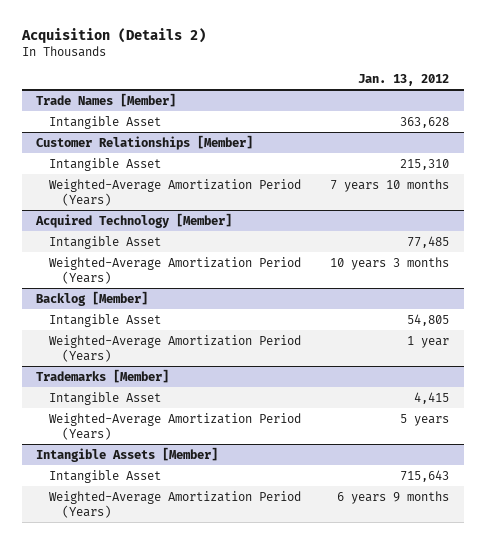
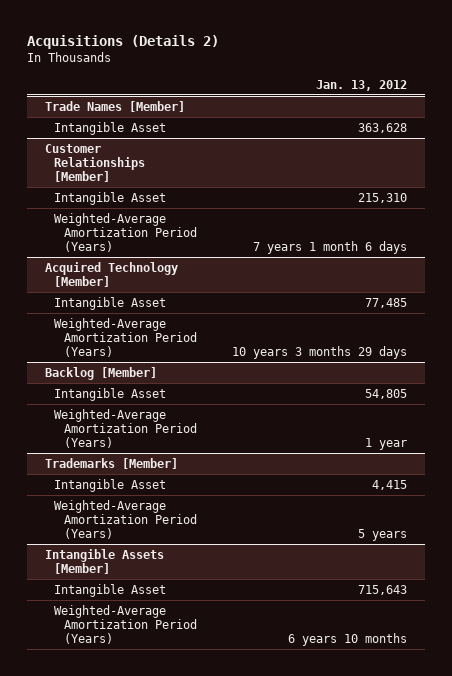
- Acquisition (Details 2)
+ Acquisitions (Details 2)
@ Customer Relationships [Member]
- Weighted-Average Amortization Period (Years) | 7 years 10 months
+ Weighted-Average Amortization Period (Years) | 7 years 1 month 6 days
@ Acquired Technology [Member]
- Weighted-Average Amortization Period (Years) | 10 years 3 months
+ Weighted-Average Amortization Period (Years) | 10 years 3 months 29 days
@ Intangible Assets [Member]
- Weighted-Average Amortization Period (Years) | 6 years 9 months
+ Weighted-Average Amortization Period (Years) | 6 years 10 months

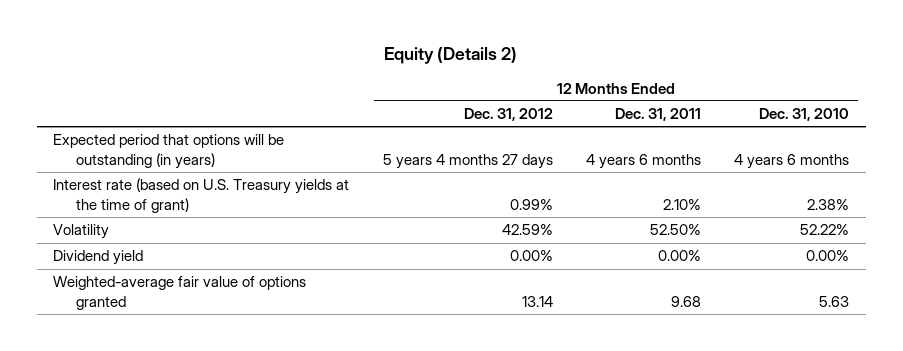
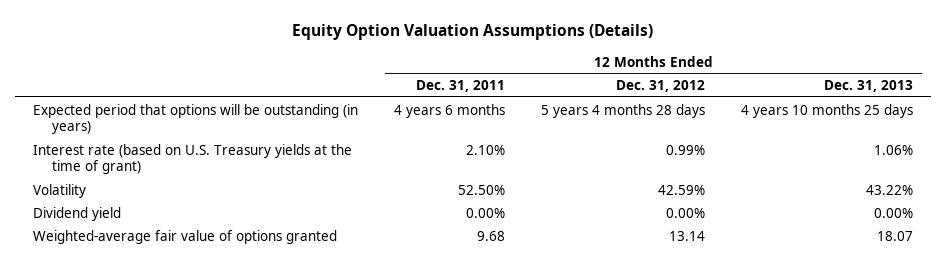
- Equity (Details 2)
+ Equity Option Valuation Assumptions (Details)
- | 12 Months Ended Dec. 31, 2012 | 12 Months Ended Dec. 31, 2011 | 12 Months Ended Dec. 31, 2010
+ | 12 Months Ended Dec. 31, 2011 | 12 Months Ended Dec. 31, 2012 | 12 Months Ended Dec. 31, 2013
- Expected period that options will be outstanding (in years) | 5 years 4 months 27 days | 4 years 6 months | 4 years 6 months
+ Expected period that options will be outstanding (in years) | 4 years 6 months | 5 years 4 months 28 days | 4 years 10 months 25 days

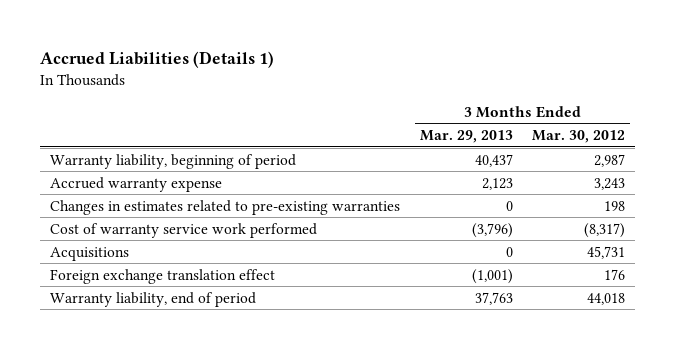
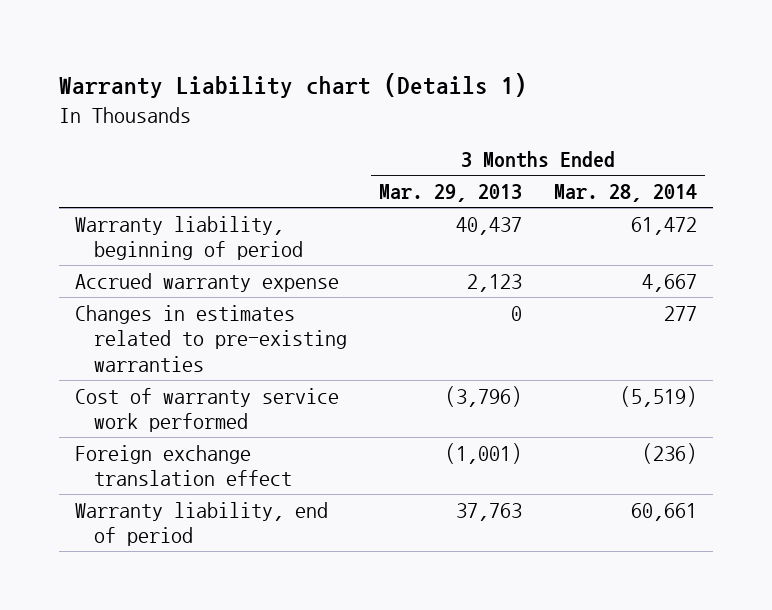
- Accrued Liabilities (Details 1)
+ Warranty Liability chart (Details 1)
- | 3 Months Ended Mar. 29, 2013 | 3 Months Ended Mar. 30, 2012
+ | 3 Months Ended Mar. 29, 2013 | 3 Months Ended Mar. 28, 2014
- Acquisitions | 0 | 45,731

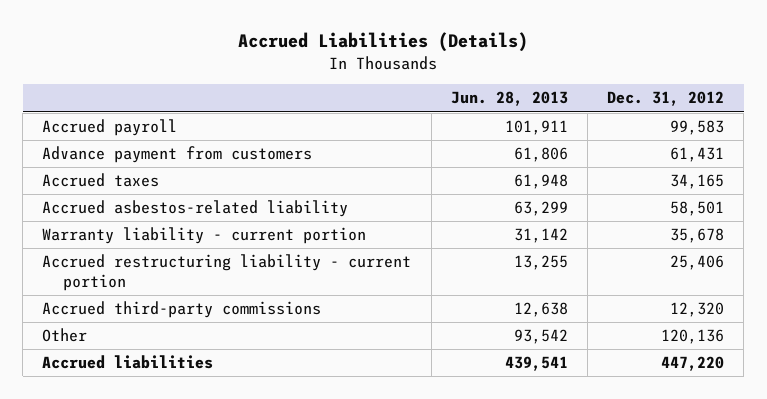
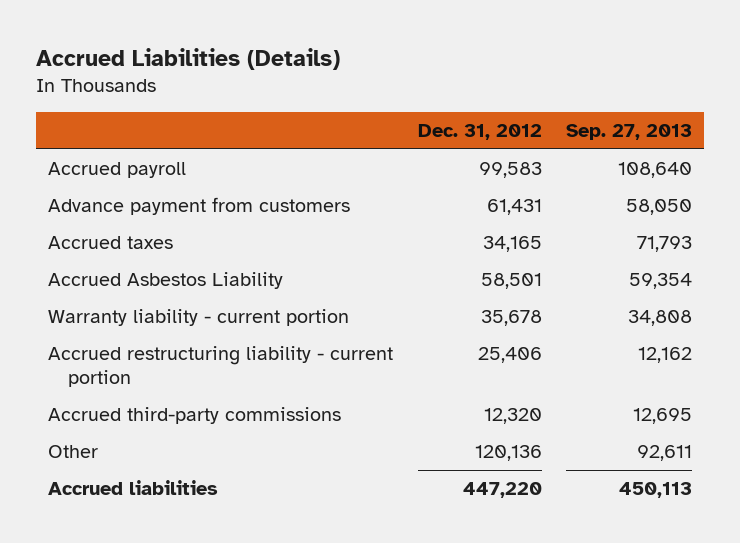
- | Jun. 28, 2013 | Dec. 31, 2012
+ | Dec. 31, 2012 | Sep. 27, 2013
- Accrued asbestos-related liability | 63,299 | 58,501
+ Accrued Asbestos Liability | 58,501 | 59,354

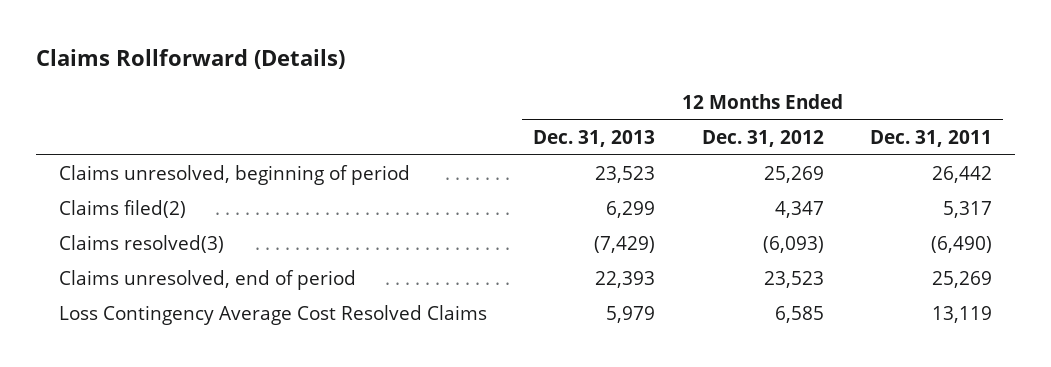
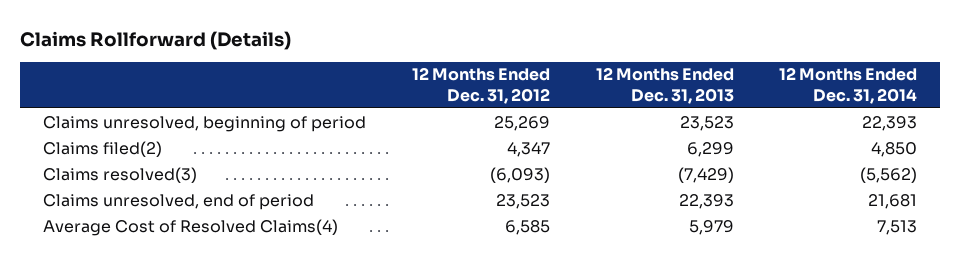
- | 12 Months Ended Dec. 31, 2013 | 12 Months Ended Dec. 31, 2012 | 12 Months Ended Dec. 31, 2011
+ | 12 Months Ended Dec. 31, 2012 | 12 Months Ended Dec. 31, 2013 | 12 Months Ended Dec. 31, 2014
- Loss Contingency Average Cost Resolved Claims | 5,979 | 6,585 | 13,119
+ Average Cost of Resolved Claims(4) | 6,585 | 5,979 | 7,513

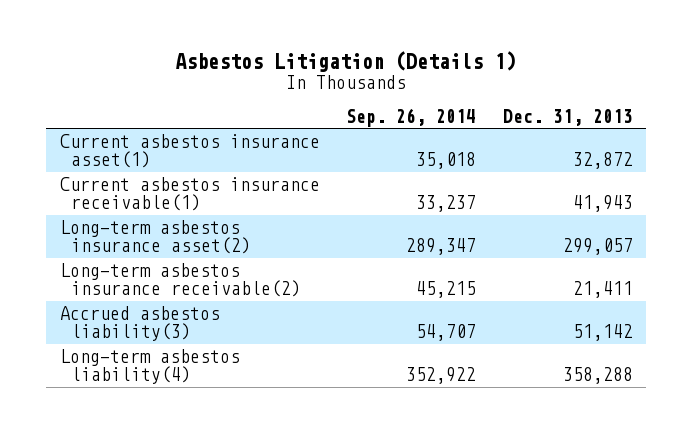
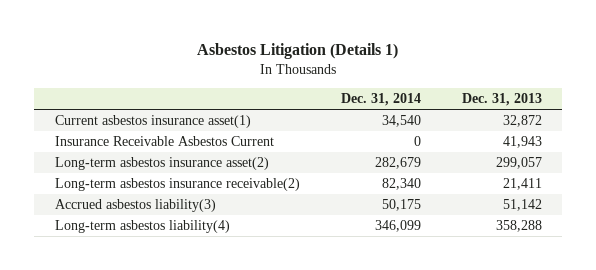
- | Sep. 26, 2014 | Dec. 31, 2013
+ | Dec. 31, 2014 | Dec. 31, 2013
- Current asbestos insurance receivable(1) | 33,237 | 41,943
+ Insurance Receivable Asbestos Current | 0 | 41,943

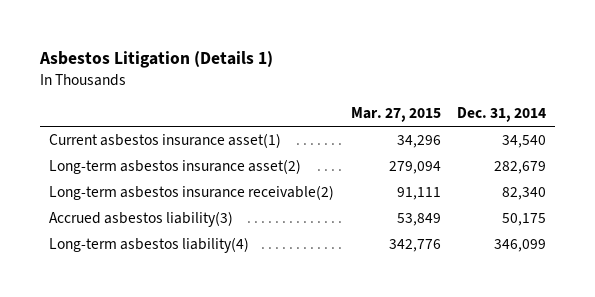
- | Dec. 31, 2014 | Dec. 31, 2013
+ | Mar. 27, 2015 | Dec. 31, 2014
- Insurance Receivable Asbestos Current | 0 | 41,943

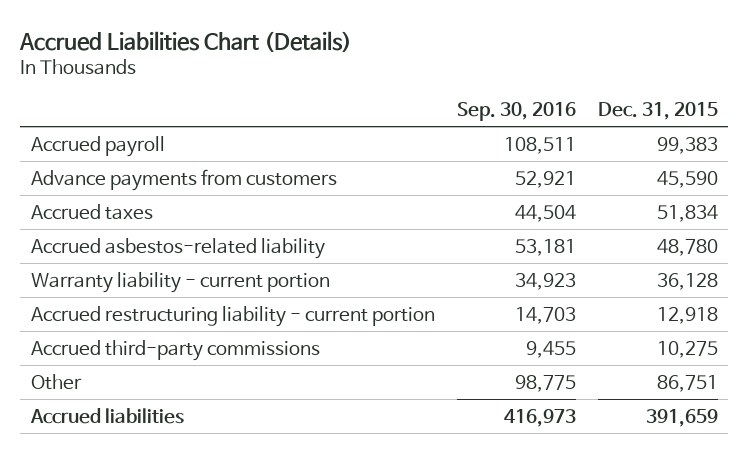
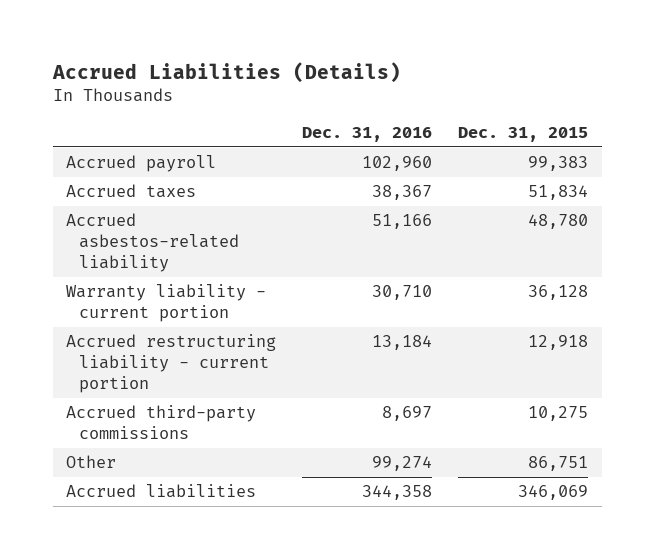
- Accrued Liabilities Chart (Details)
+ Accrued Liabilities (Details)
- | Sep. 30, 2016 | Dec. 31, 2015
+ | Dec. 31, 2016 | Dec. 31, 2015
- Advance payments from customers | 52,921 | 45,590
- Accrued liabilities | 416,973 | 391,659
+ Accrued liabilities | 344,358 | 346,069

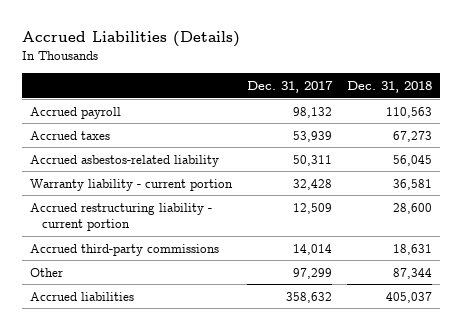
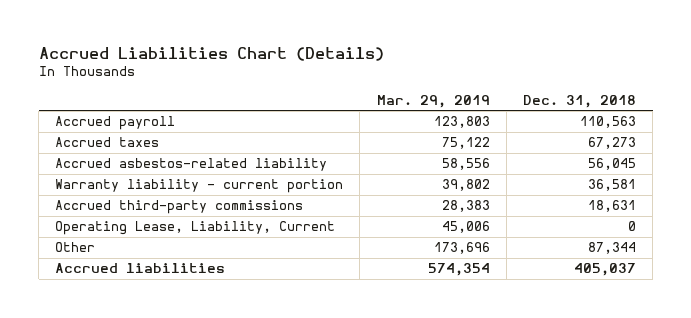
- Accrued Liabilities (Details)
+ Accrued Liabilities Chart (Details)
- | Dec. 31, 2017 | Dec. 31, 2018
+ | Mar. 29, 2019 | Dec. 31, 2018
- Accrued restructuring liability - current portion | 12,509 | 28,600
+ Operating Lease, Liability, Current | 45,006 | 0

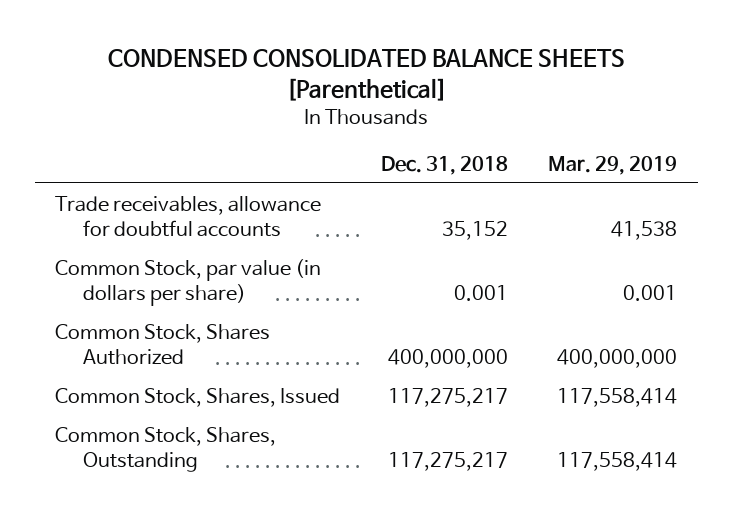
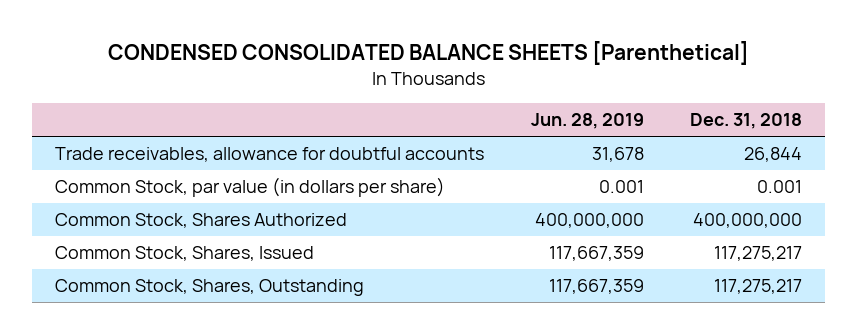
- | Dec. 31, 2018 | Mar. 29, 2019
+ | Jun. 28, 2019 | Dec. 31, 2018
- Trade receivables, allowance for doubtful accounts | 35,152 | 41,538
+ Trade receivables, allowance for doubtful accounts | 31,678 | 26,844

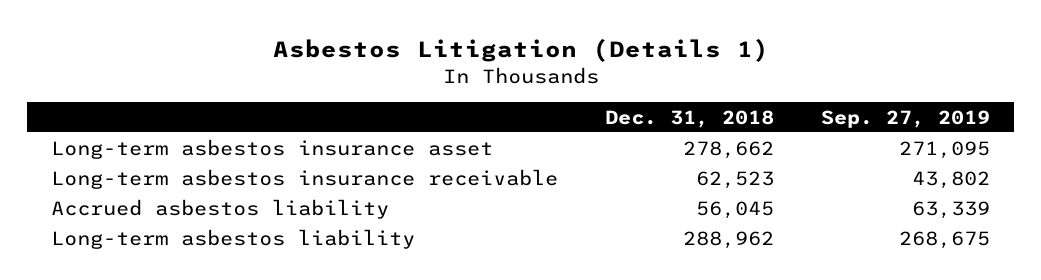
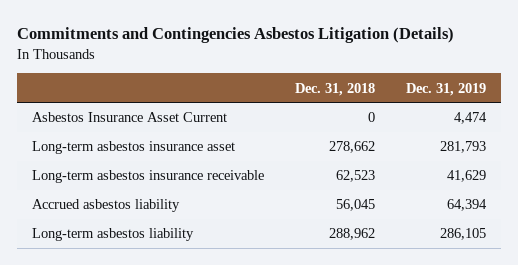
- Asbestos Litigation (Details 1)
+ Commitments and Contingencies Asbestos Litigation (Details)
- | Dec. 31, 2018 | Sep. 27, 2019
+ | Dec. 31, 2018 | Dec. 31, 2019
+ Asbestos Insurance Asset Current | 0 | 4,474

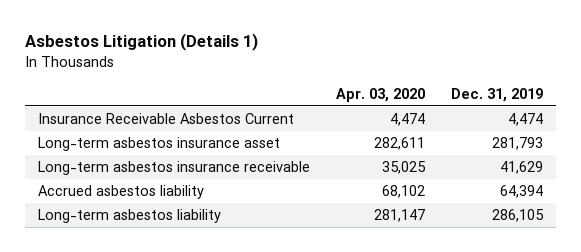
- Commitments and Contingencies Asbestos Litigation (Details)
+ Asbestos Litigation (Details 1)
- | Dec. 31, 2018 | Dec. 31, 2019
+ | Apr. 03, 2020 | Dec. 31, 2019
- Asbestos Insurance Asset Current | 0 | 4,474
+ Insurance Receivable Asbestos Current | 4,474 | 4,474

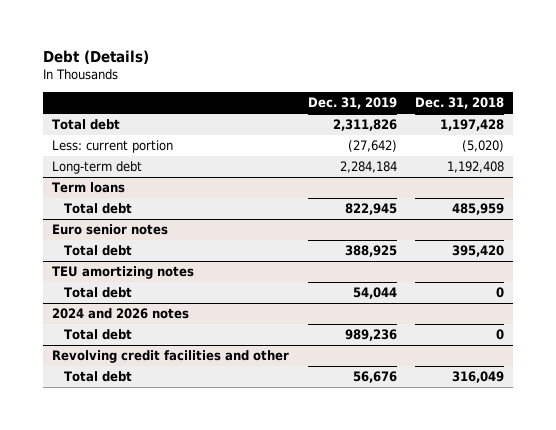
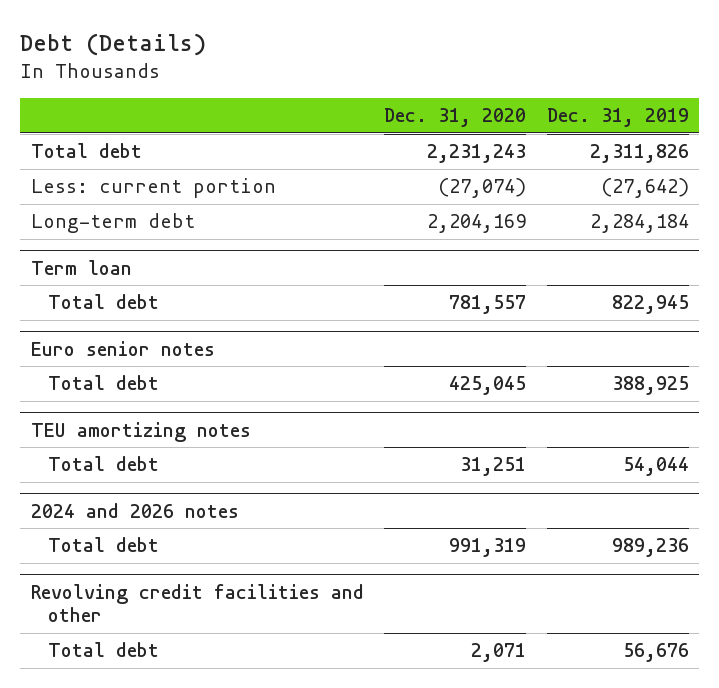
- | Dec. 31, 2019 | Dec. 31, 2018
+ | Dec. 31, 2020 | Dec. 31, 2019
- Term loans
+ Term loan

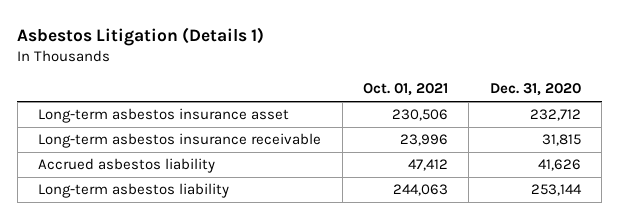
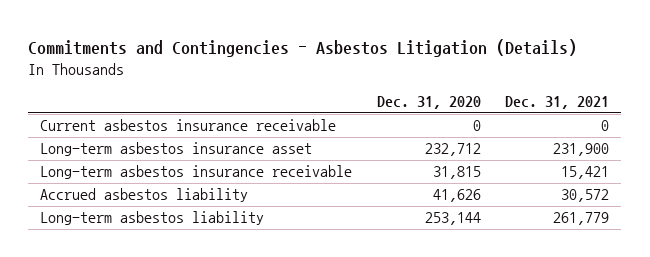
- Asbestos Litigation (Details 1)
+ Commitments and Contingencies - Asbestos Litigation (Details)
- | Oct. 01, 2021 | Dec. 31, 2020
+ | Dec. 31, 2020 | Dec. 31, 2021
+ Current asbestos insurance receivable | 0 | 0

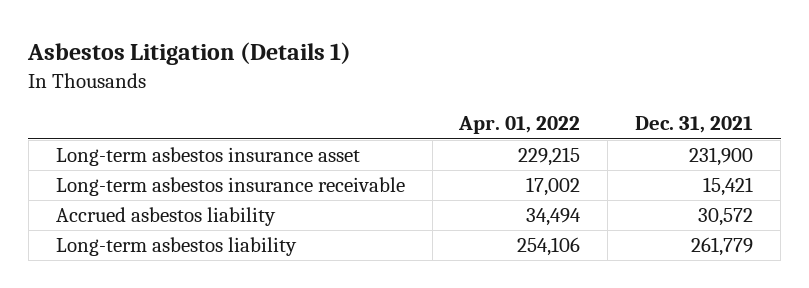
- Commitments and Contingencies - Asbestos Litigation (Details)
+ Asbestos Litigation (Details 1)
- | Dec. 31, 2020 | Dec. 31, 2021
+ | Apr. 01, 2022 | Dec. 31, 2021
- Current asbestos insurance receivable | 0 | 0

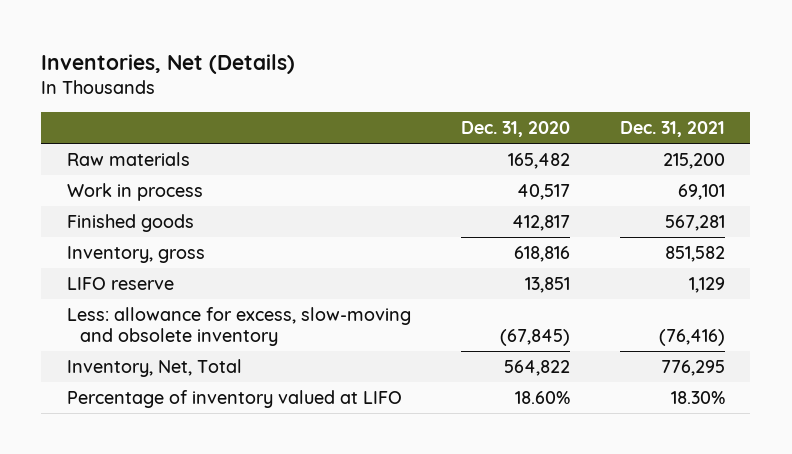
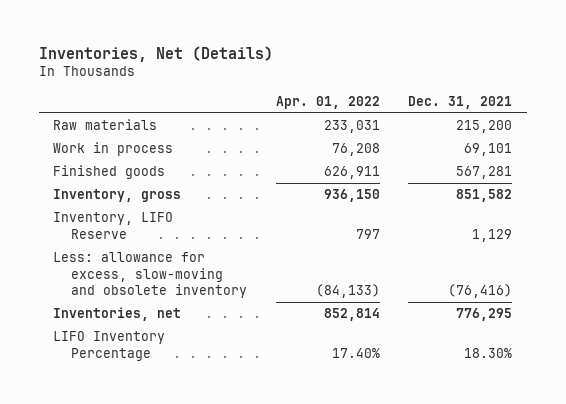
- | Dec. 31, 2020 | Dec. 31, 2021
+ | Apr. 01, 2022 | Dec. 31, 2021
- LIFO reserve | 13,851 | 1,129
+ Inventory, LIFO Reserve | 797 | 1,129
- Inventory, Net, Total | 564,822 | 776,295
- Percentage of inventory valued at LIFO | 18.60% | 18.30%
+ Inventories, net | 852,814 | 776,295
+ LIFO Inventory Percentage | 17.40% | 18.30%

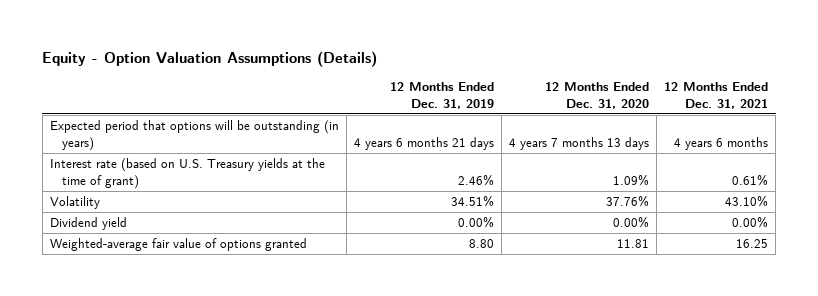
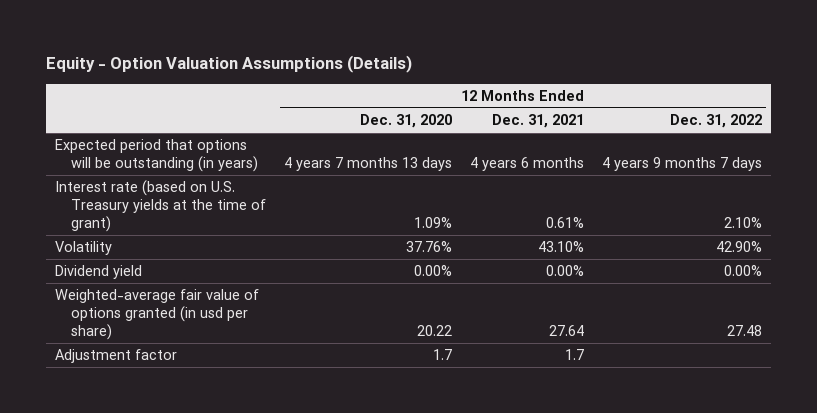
- | 12 Months Ended Dec. 31, 2019 | 12 Months Ended Dec. 31, 2020 | 12 Months Ended Dec. 31, 2021
+ | 12 Months Ended Dec. 31, 2020 | 12 Months Ended Dec. 31, 2021 | 12 Months Ended Dec. 31, 2022
- Weighted-average fair value of options granted | 8.80 | 11.81 | 16.25
+ Weighted-average fair value of options granted (in usd per share) | 20.22 | 27.64 | 27.48
+ Adjustment factor | 1.7 | 1.7 |

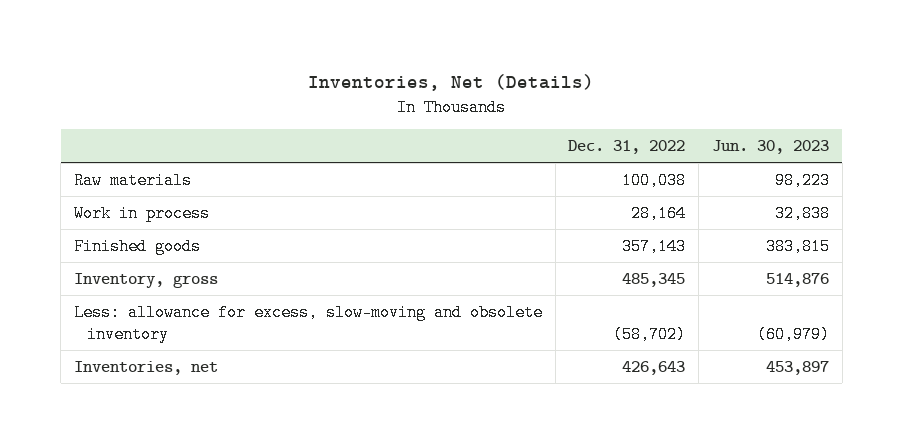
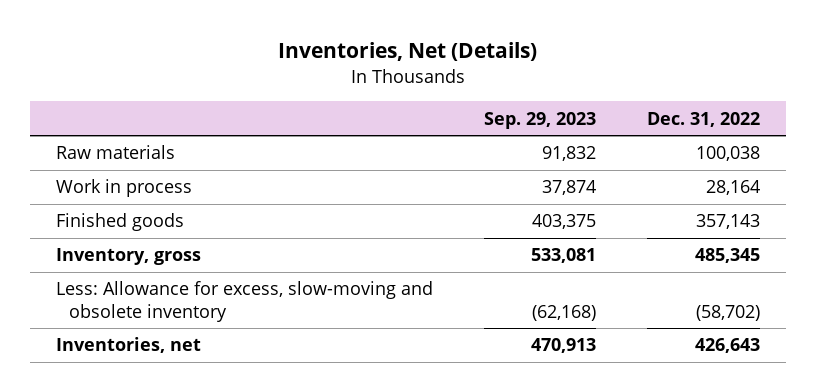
- | Dec. 31, 2022 | Jun. 30, 2023
+ | Sep. 29, 2023 | Dec. 31, 2022
- Less: allowance for excess, slow-moving and obsolete inventory | (58,702) | (60,979)
+ Less: Allowance for excess, slow-moving and obsolete inventory | (62,168) | (58,702)

